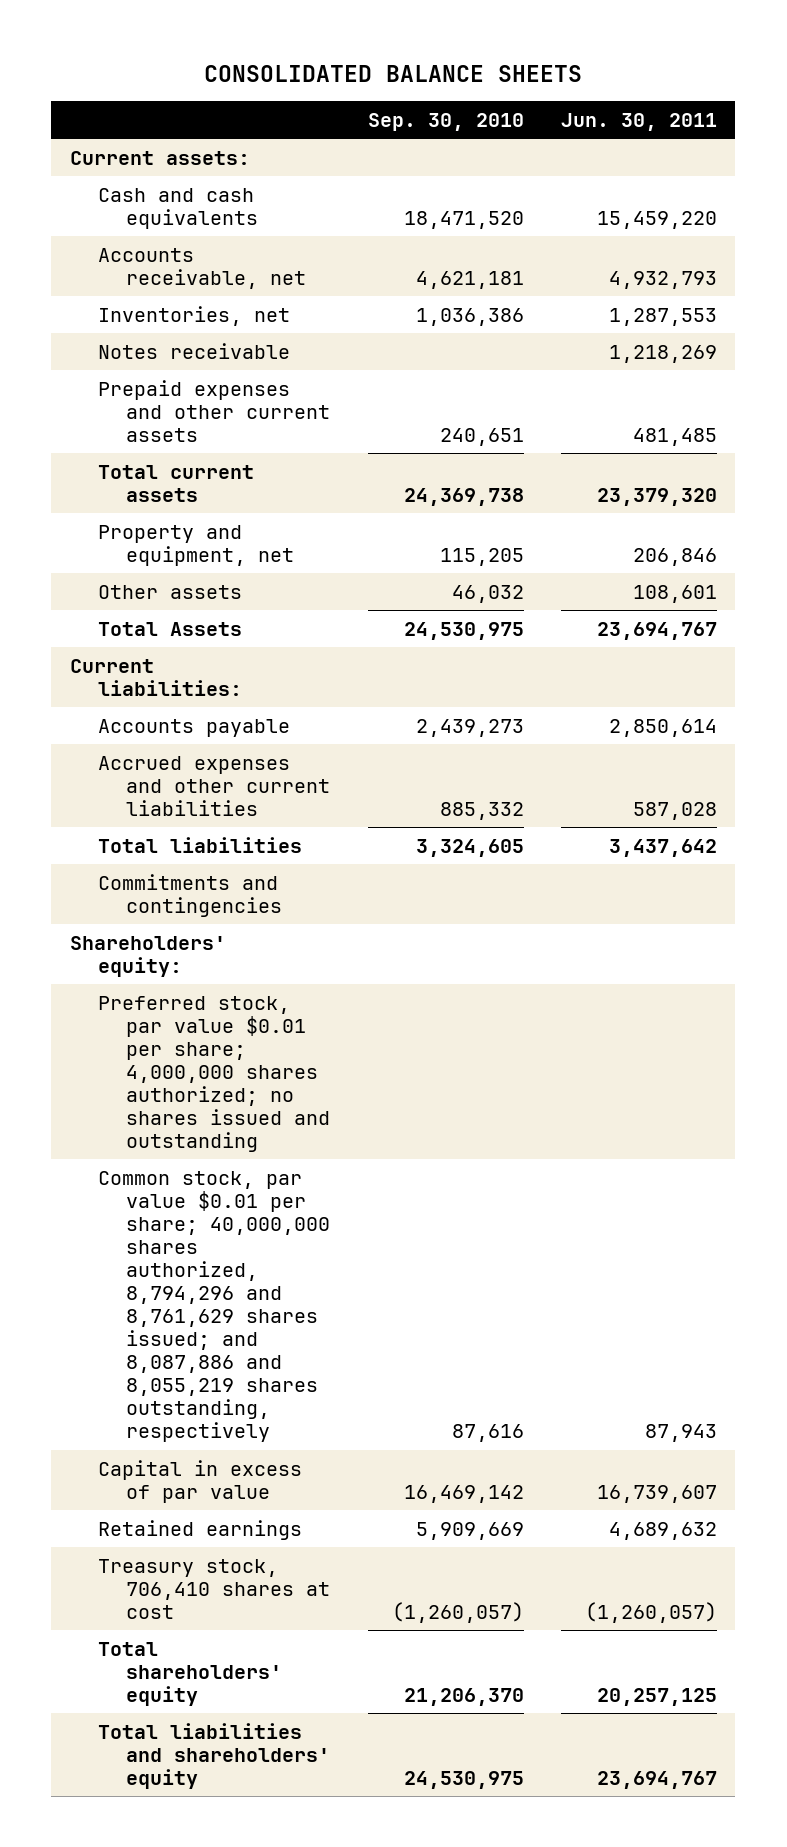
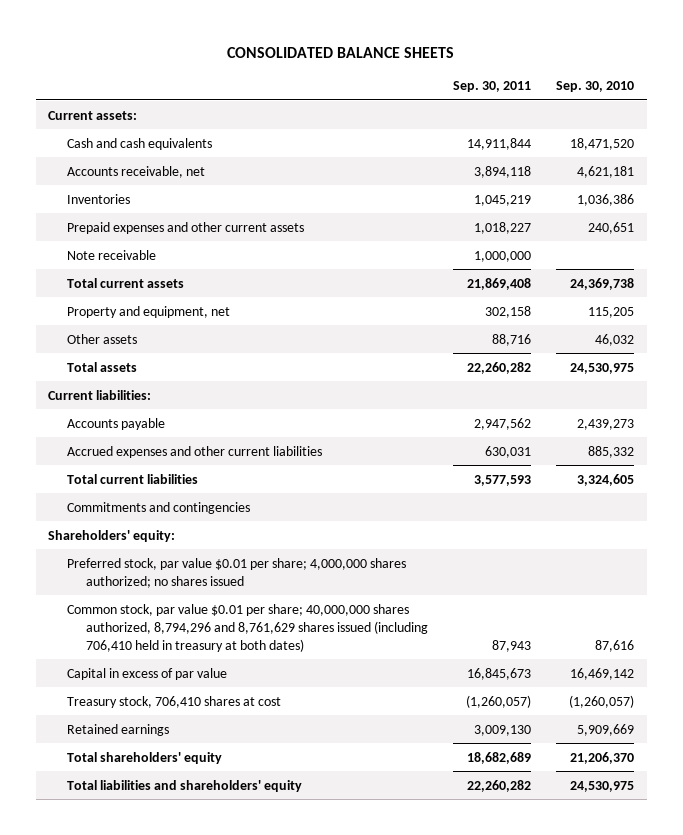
- | Sep. 30, 2010 | Jun. 30, 2011
+ | Sep. 30, 2011 | Sep. 30, 2010
- Inventories, net | 1,036,386 | 1,287,553
- Notes receivable | | 1,218,269
+ Inventories | 1,045,219 | 1,036,386
+ Note receivable | 1,000,000 |
- Total Assets | 24,530,975 | 23,694,767
+ Total assets | 22,260,282 | 24,530,975
- Total liabilities | 3,324,605 | 3,437,642
+ Total current liabilities | 3,577,593 | 3,324,605
- Preferred stock, par value $0.01 per share; 4,000,000 shares authorized; no shares issued and outstanding
- Common stock, par value $0.01 per share; 40,000,000 shares authorized, 8,794,296 and 8,761,629 shares issued; and 8,087,886 and 8,055,219 shares outstanding, respectively | 87,616 | 87,943
+ Preferred stock, par value $0.01 per share; 4,000,000 shares authorized; no shares issued
+ Common stock, par value $0.01 per share; 40,000,000 shares authorized, 8,794,296 and 8,761,629 shares issued (including 706,410 held in treasury at both dates) | 87,943 | 87,616
moved down: Retained earnings | 3,009,130 | 5,909,669

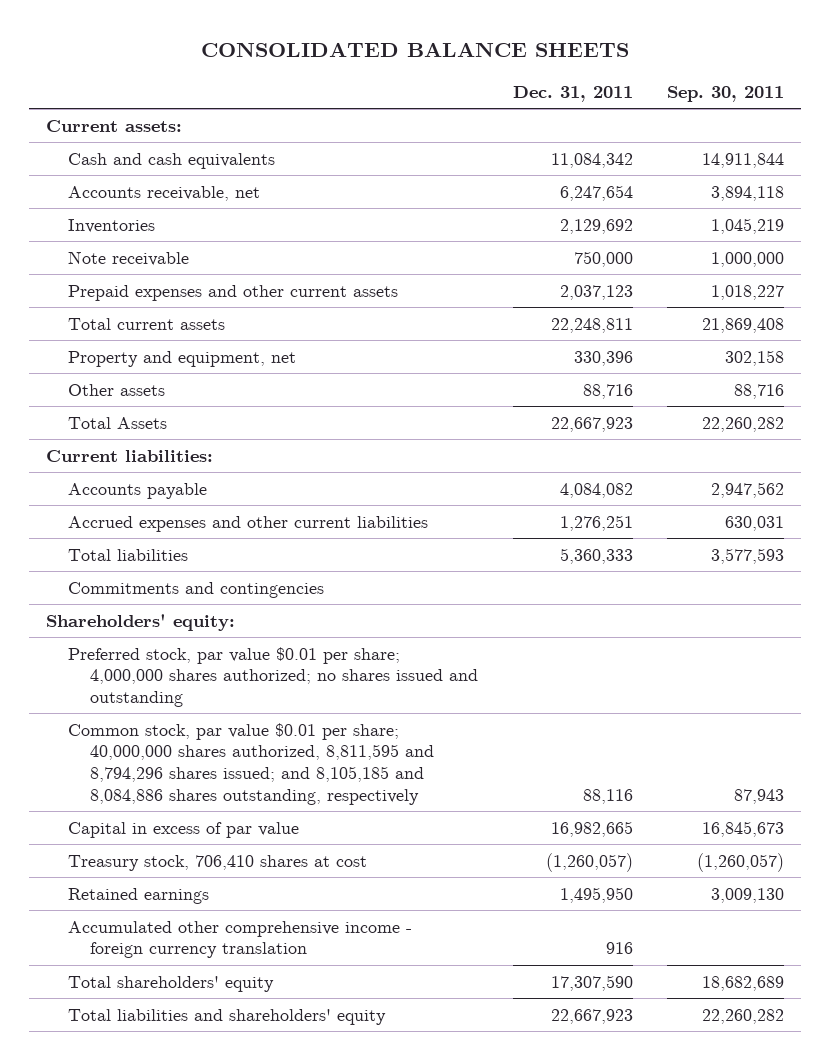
- | Sep. 30, 2011 | Sep. 30, 2010
+ | Dec. 31, 2011 | Sep. 30, 2011
moved down: Prepaid expenses and other current assets | 2,037,123 | 1,018,227
- Total assets | 22,260,282 | 24,530,975
+ Total Assets | 22,667,923 | 22,260,282
- Total current liabilities | 3,577,593 | 3,324,605
+ Total liabilities | 5,360,333 | 3,577,593
- Preferred stock, par value $0.01 per share; 4,000,000 shares authorized; no shares issued
- Common stock, par value $0.01 per share; 40,000,000 shares authorized, 8,794,296 and 8,761,629 shares issued (including 706,410 held in treasury at both dates) | 87,943 | 87,616
+ Preferred stock, par value $0.01 per share; 4,000,000 shares authorized; no shares issued and outstanding
+ Common stock, par value $0.01 per share; 40,000,000 shares authorized, 8,811,595 and 8,794,296 shares issued; and 8,105,185 and 8,084,886 shares outstanding, respectively | 88,116 | 87,943
+ Accumulated other comprehensive income - foreign currency translation | 916 |

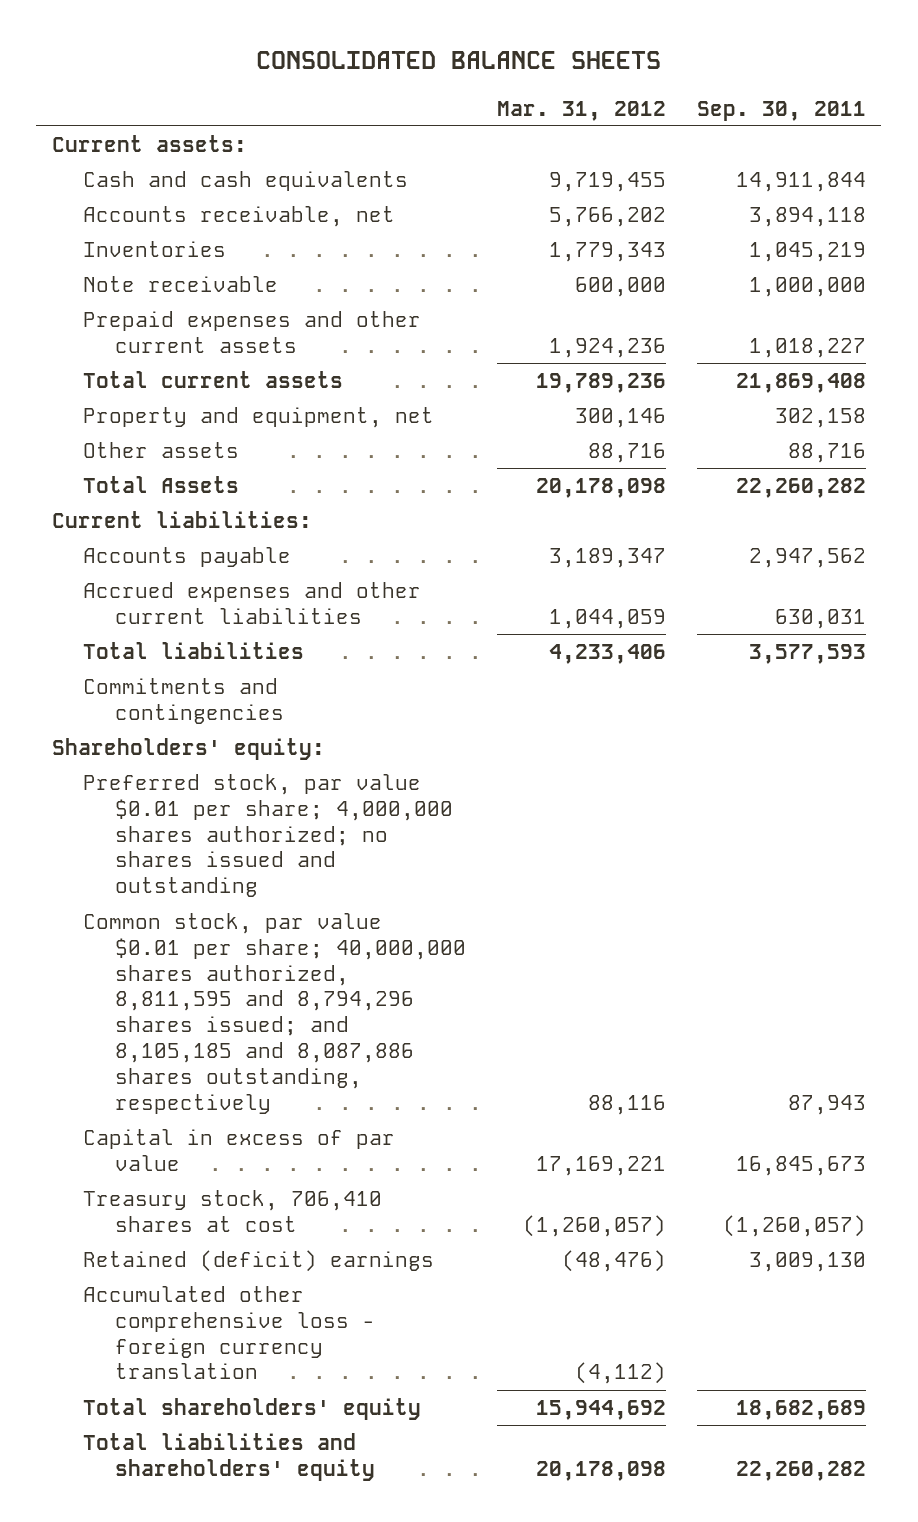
- | Dec. 31, 2011 | Sep. 30, 2011
+ | Mar. 31, 2012 | Sep. 30, 2011
- Common stock, par value $0.01 per share; 40,000,000 shares authorized, 8,811,595 and 8,794,296 shares issued; and 8,105,185 and 8,084,886 shares outstanding, respectively | 88,116 | 87,943
+ Common stock, par value $0.01 per share; 40,000,000 shares authorized, 8,811,595 and 8,794,296 shares issued; and 8,105,185 and 8,087,886 shares outstanding, respectively | 88,116 | 87,943
- Retained earnings | 1,495,950 | 3,009,130
- Accumulated other comprehensive income - foreign currency translation | 916 |
+ Retained (deficit) earnings | (48,476) | 3,009,130
+ Accumulated other comprehensive loss - foreign currency translation | (4,112) |

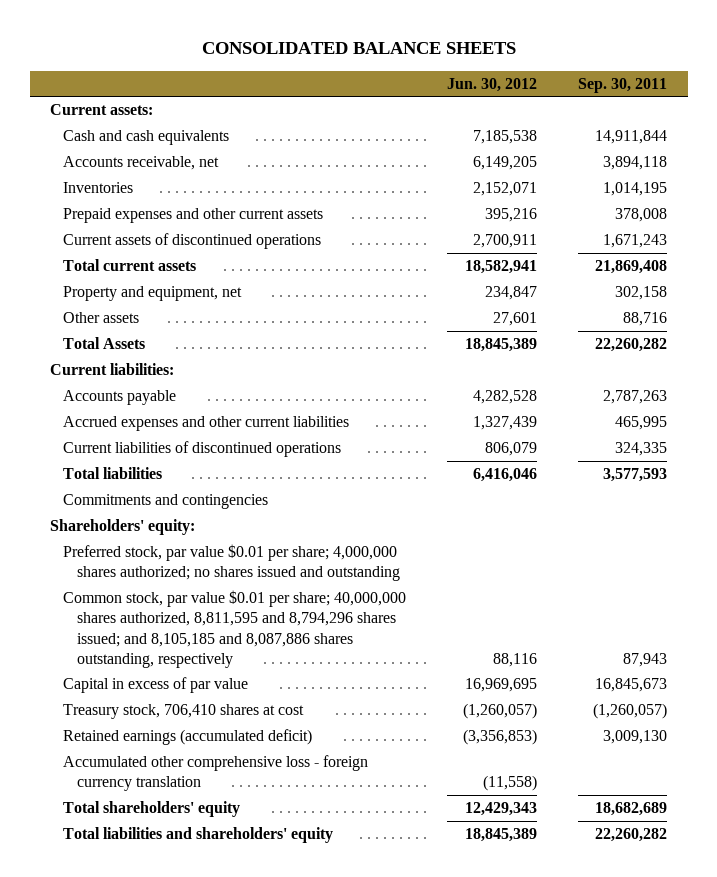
- | Mar. 31, 2012 | Sep. 30, 2011
+ | Jun. 30, 2012 | Sep. 30, 2011
- Inventories | 1,779,343 | 1,045,219
- Note receivable | 600,000 | 1,000,000
- Prepaid expenses and other current assets | 1,924,236 | 1,018,227
+ Inventories | 2,152,071 | 1,014,195
+ Prepaid expenses and other current assets | 395,216 | 378,008
+ Current assets of discontinued operations | 2,700,911 | 1,671,243
- Accounts payable | 3,189,347 | 2,947,562
- Accrued expenses and other current liabilities | 1,044,059 | 630,031
+ Accounts payable | 4,282,528 | 2,787,263
+ Accrued expenses and other current liabilities | 1,327,439 | 465,995
+ Current liabilities of discontinued operations | 806,079 | 324,335
- Retained (deficit) earnings | (48,476) | 3,009,130
+ Retained earnings (accumulated deficit) | (3,356,853) | 3,009,130

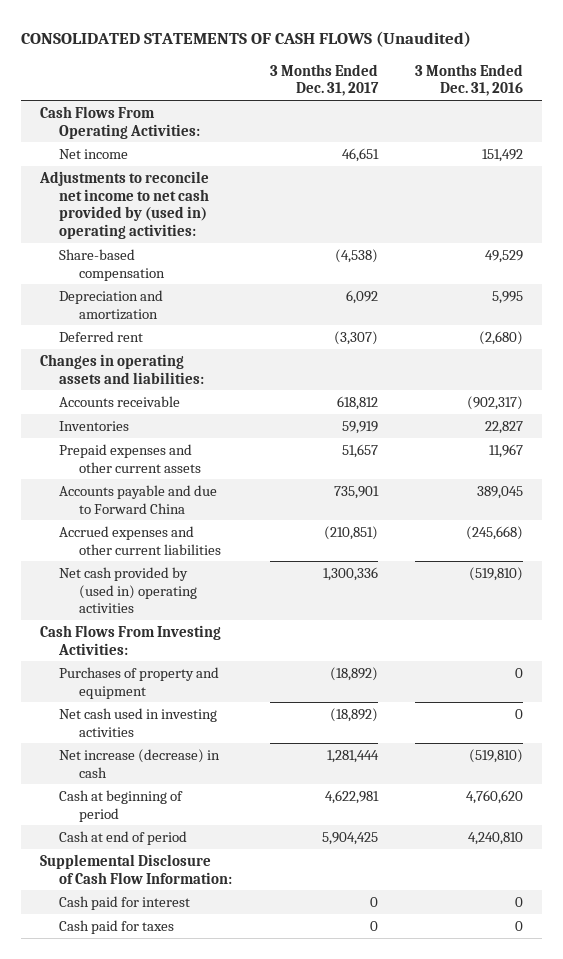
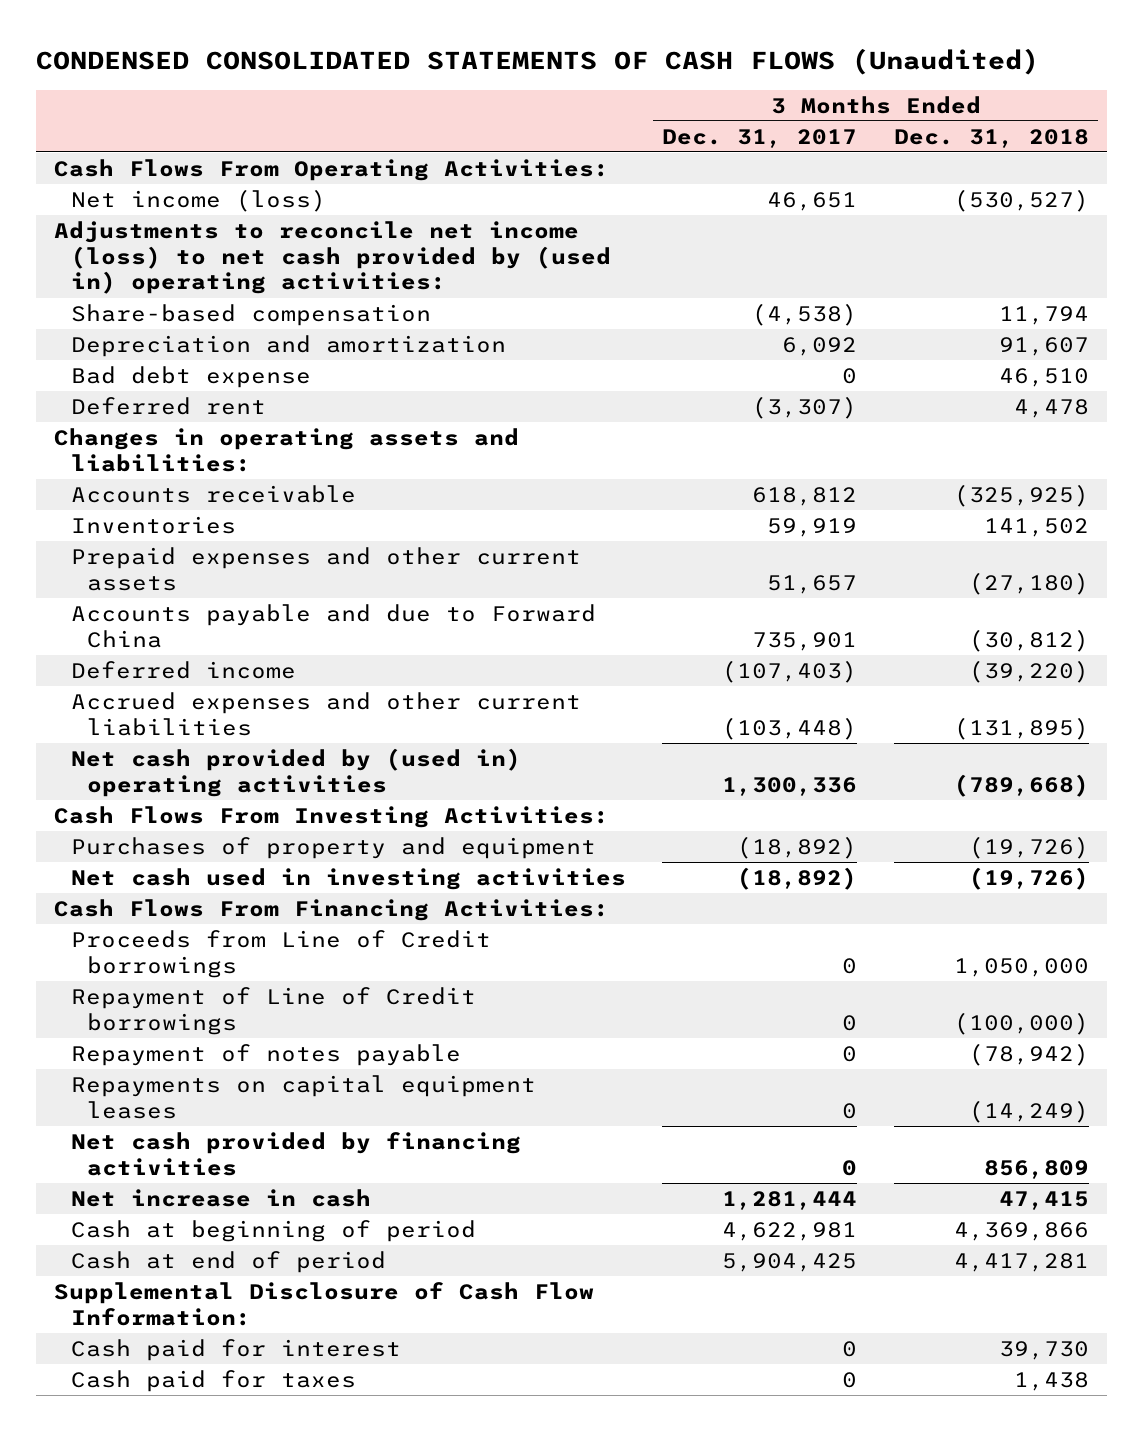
- CONSOLIDATED STATEMENTS OF CASH FLOWS (Unaudited)
+ CONDENSED CONSOLIDATED STATEMENTS OF CASH FLOWS (Unaudited)
- | 3 Months Ended Dec. 31, 2017 | 3 Months Ended Dec. 31, 2016
+ | 3 Months Ended Dec. 31, 2017 | 3 Months Ended Dec. 31, 2018
- Net income | 46,651 | 151,492
- Adjustments to reconcile net income to net cash provided by (used in) operating activities:
+ Net income (loss) | 46,651 | (530,527)
+ Adjustments to reconcile net income (loss) to net cash provided by (used in) operating activities:
+ Bad debt expense | 0 | 46,510
- Accrued expenses and other current liabilities | (210,851) | (245,668)
+ Deferred income | (107,403) | (39,220)
+ Accrued expenses and other current liabilities | (103,448) | (131,895)
- Net increase (decrease) in cash | 1,281,444 | (519,810)
+ Cash Flows From Financing Activities:
+ Proceeds from Line of Credit borrowings | 0 | 1,050,000
+ Repayment of Line of Credit borrowings | 0 | (100,000)
+ Repayment of notes payable | 0 | (78,942)
+ Repayments on capital equipment leases | 0 | (14,249)
+ Net cash provided by financing activities | 0 | 856,809
+ Net increase in cash | 1,281,444 | 47,415

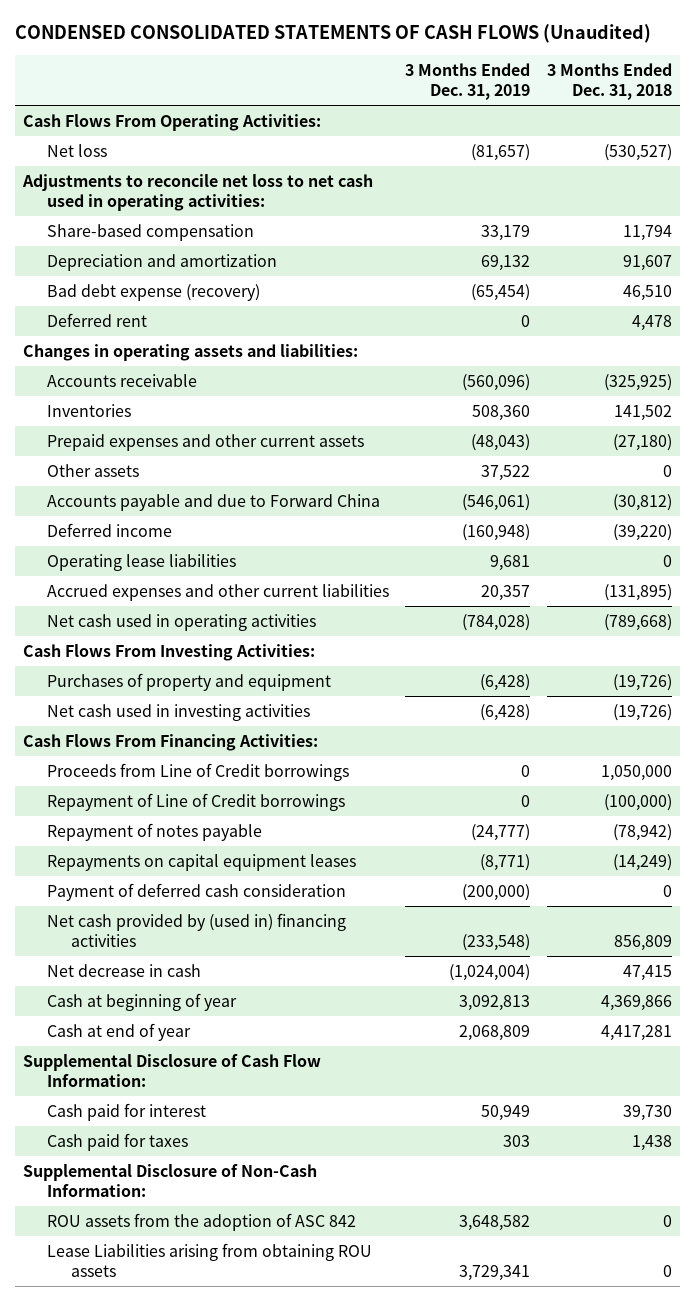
- | 3 Months Ended Dec. 31, 2017 | 3 Months Ended Dec. 31, 2018
+ | 3 Months Ended Dec. 31, 2019 | 3 Months Ended Dec. 31, 2018
- Net income (loss) | 46,651 | (530,527)
- Adjustments to reconcile net income (loss) to net cash provided by (used in) operating activities:
+ Net loss | (81,657) | (530,527)
+ Adjustments to reconcile net loss to net cash used in operating activities:
- Bad debt expense | 0 | 46,510
+ Bad debt expense (recovery) | (65,454) | 46,510
+ Other assets | 37,522 | 0
+ Operating lease liabilities | 9,681 | 0
- Net cash provided by (used in) operating activities | 1,300,336 | (789,668)
+ Net cash used in operating activities | (784,028) | (789,668)
- Net cash provided by financing activities | 0 | 856,809
- Net increase in cash | 1,281,444 | 47,415
- Cash at beginning of period | 4,622,981 | 4,369,866
- Cash at end of period | 5,904,425 | 4,417,281
+ Payment of deferred cash consideration | (200,000) | 0
+ Net cash provided by (used in) financing activities | (233,548) | 856,809
+ Net decrease in cash | (1,024,004) | 47,415
+ Cash at beginning of year | 3,092,813 | 4,369,866
+ Cash at end of year | 2,068,809 | 4,417,281
+ Supplemental Disclosure of Non-Cash Information:
+ ROU assets from the adoption of ASC 842 | 3,648,582 | 0
+ Lease Liabilities arising from obtaining ROU assets | 3,729,341 | 0

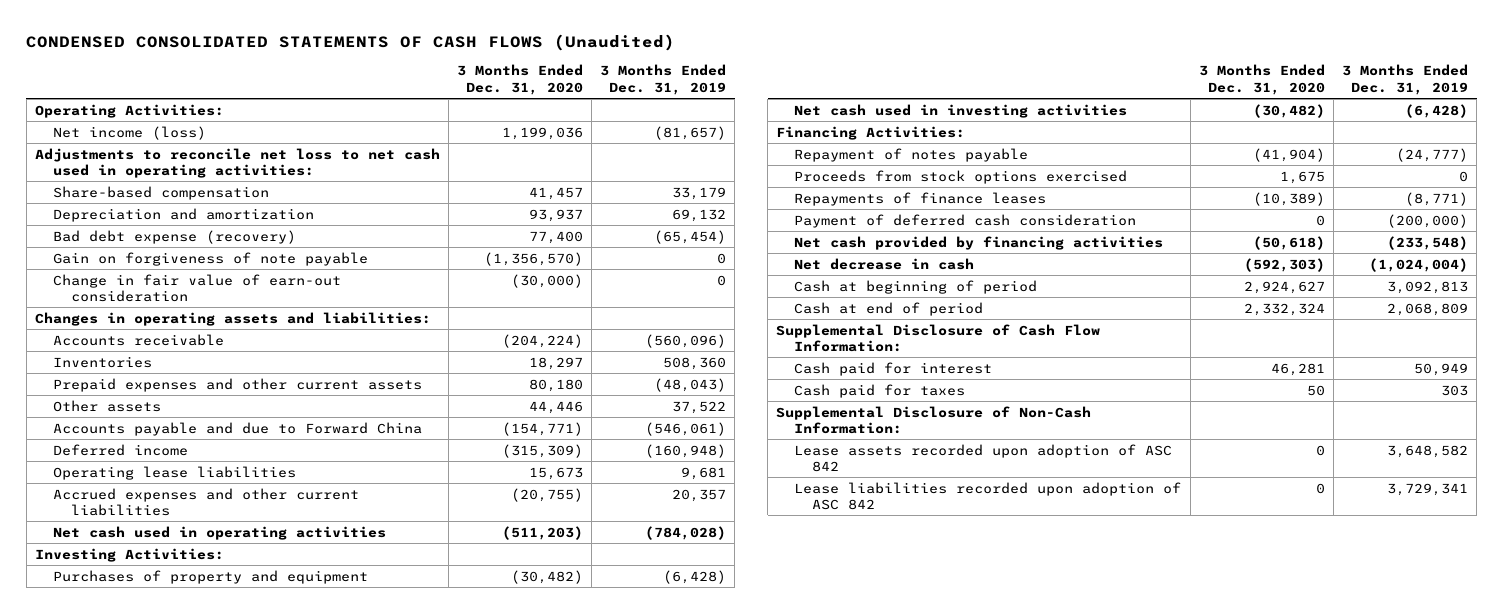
- | 3 Months Ended Dec. 31, 2019 | 3 Months Ended Dec. 31, 2018
+ | 3 Months Ended Dec. 31, 2020 | 3 Months Ended Dec. 31, 2019
- Cash Flows From Operating Activities:
- Net loss | (81,657) | (530,527)
+ Operating Activities:
+ Net income (loss) | 1,199,036 | (81,657)
- Deferred rent | 0 | 4,478
+ Gain on forgiveness of note payable | (1,356,570) | 0
+ Change in fair value of earn-out consideration | (30,000) | 0
- Cash Flows From Investing Activities:
+ Investing Activities:
- Cash Flows From Financing Activities:
- Proceeds from Line of Credit borrowings | 0 | 1,050,000
- Repayment of Line of Credit borrowings | 0 | (100,000)
+ Financing Activities:
- Repayments on capital equipment leases | (8,771) | (14,249)
+ Proceeds from stock options exercised | 1,675 | 0
+ Repayments of finance leases | (10,389) | (8,771)
- Net cash provided by (used in) financing activities | (233,548) | 856,809
+ Net cash provided by financing activities | (50,618) | (233,548)
- Cash at beginning of year | 3,092,813 | 4,369,866
- Cash at end of year | 2,068,809 | 4,417,281
+ Cash at beginning of period | 2,924,627 | 3,092,813
+ Cash at end of period | 2,332,324 | 2,068,809
- ROU assets from the adoption of ASC 842 | 3,648,582 | 0
- Lease Liabilities arising from obtaining ROU assets | 3,729,341 | 0
+ Lease assets recorded upon adoption of ASC 842 | 0 | 3,648,582
+ Lease liabilities recorded upon adoption of ASC 842 | 0 | 3,729,341

